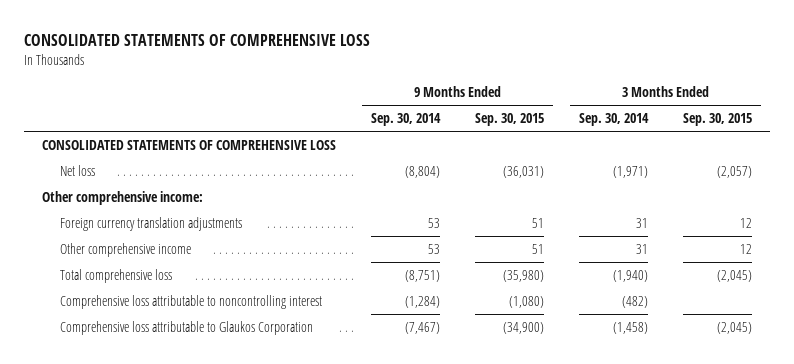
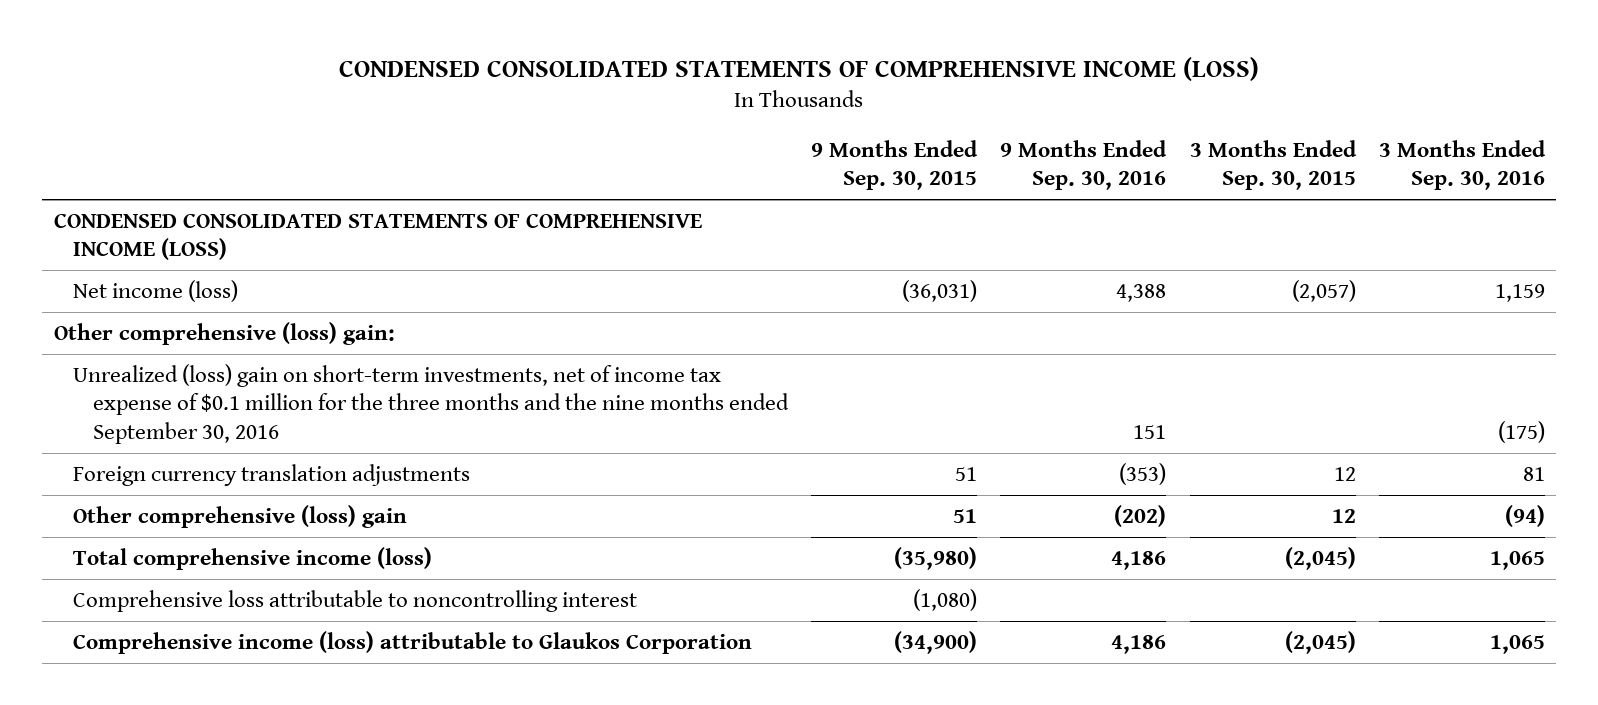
- CONSOLIDATED STATEMENTS OF COMPREHENSIVE LOSS
+ CONDENSED CONSOLIDATED STATEMENTS OF COMPREHENSIVE INCOME (LOSS)
- | 9 Months Ended Sep. 30, 2014 | 9 Months Ended Sep. 30, 2015 | 3 Months Ended Sep. 30, 2014 | 3 Months Ended Sep. 30, 2015
+ | 9 Months Ended Sep. 30, 2015 | 9 Months Ended Sep. 30, 2016 | 3 Months Ended Sep. 30, 2015 | 3 Months Ended Sep. 30, 2016
- CONSOLIDATED STATEMENTS OF COMPREHENSIVE LOSS
- Net loss | (8,804) | (36,031) | (1,971) | (2,057)
- Other comprehensive income:
+ CONDENSED CONSOLIDATED STATEMENTS OF COMPREHENSIVE INCOME (LOSS)
+ Net income (loss) | (36,031) | 4,388 | (2,057) | 1,159
+ Other comprehensive (loss) gain:
+ Unrealized (loss) gain on short-term investments, net of income tax expense of $0.1 million for the three months and the nine months ended September 30, 2016 | | 151 | | (175)
- Other comprehensive income | 53 | 51 | 31 | 12
- Total comprehensive loss | (8,751) | (35,980) | (1,940) | (2,045)
+ Other comprehensive (loss) gain | 51 | (202) | 12 | (94)
+ Total comprehensive income (loss) | (35,980) | 4,186 | (2,045) | 1,065
- Comprehensive loss attributable to Glaukos Corporation | (7,467) | (34,900) | (1,458) | (2,045)
+ Comprehensive income (loss) attributable to Glaukos Corporation | (34,900) | 4,186 | (2,045) | 1,065

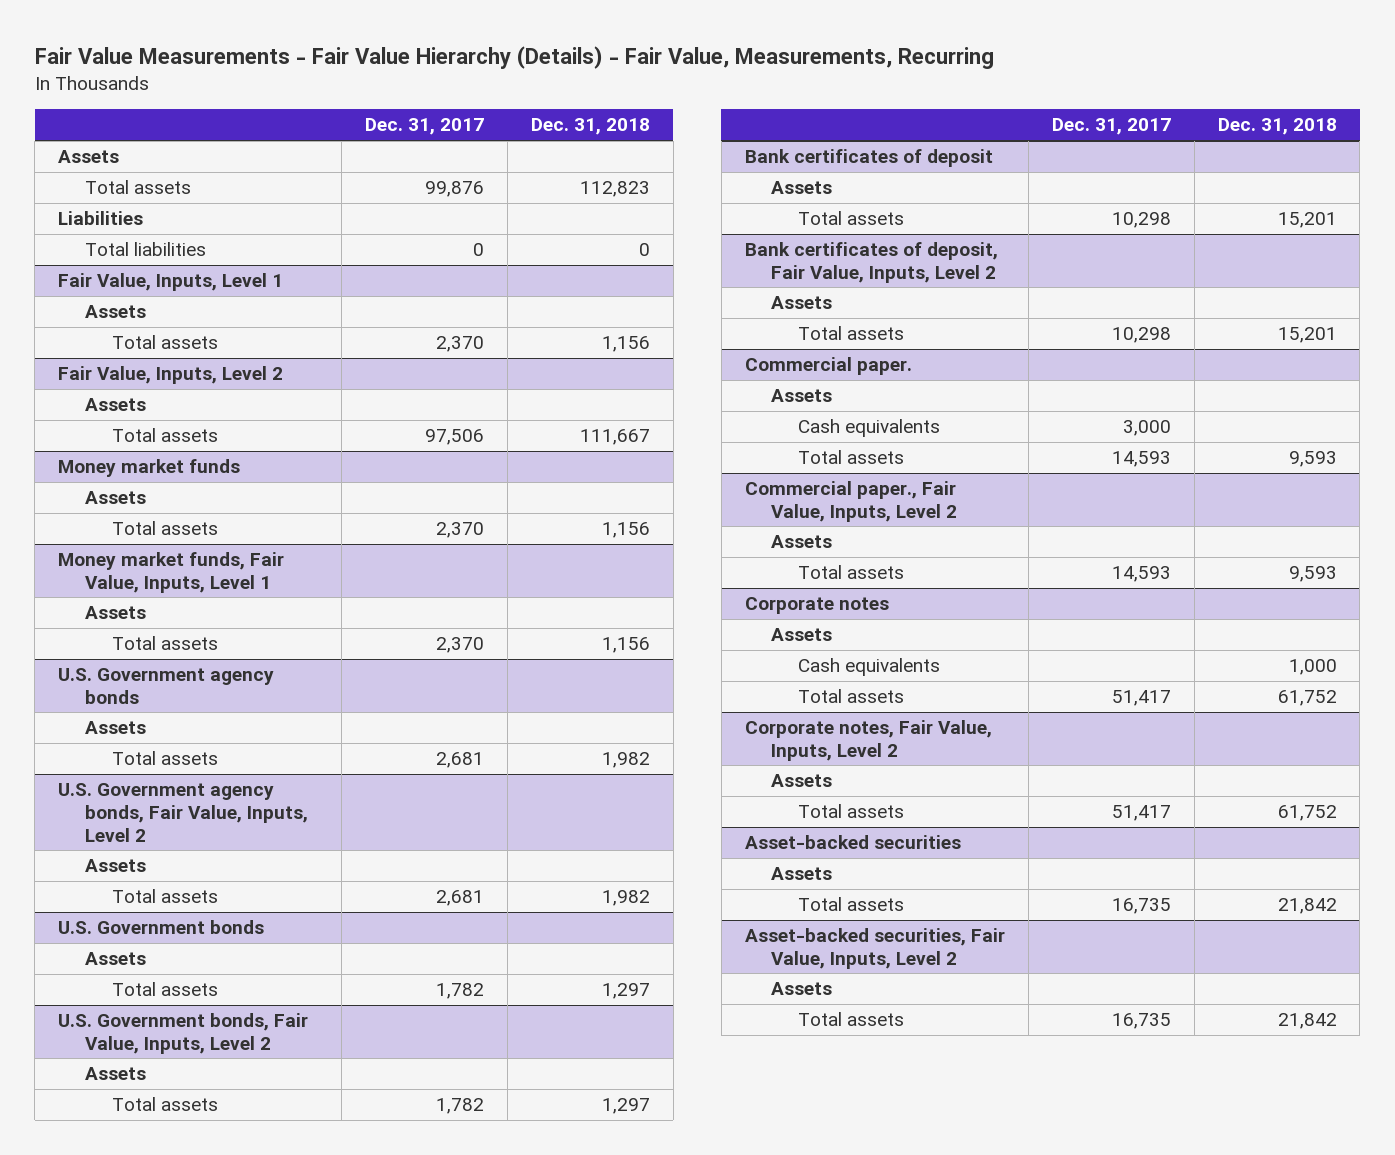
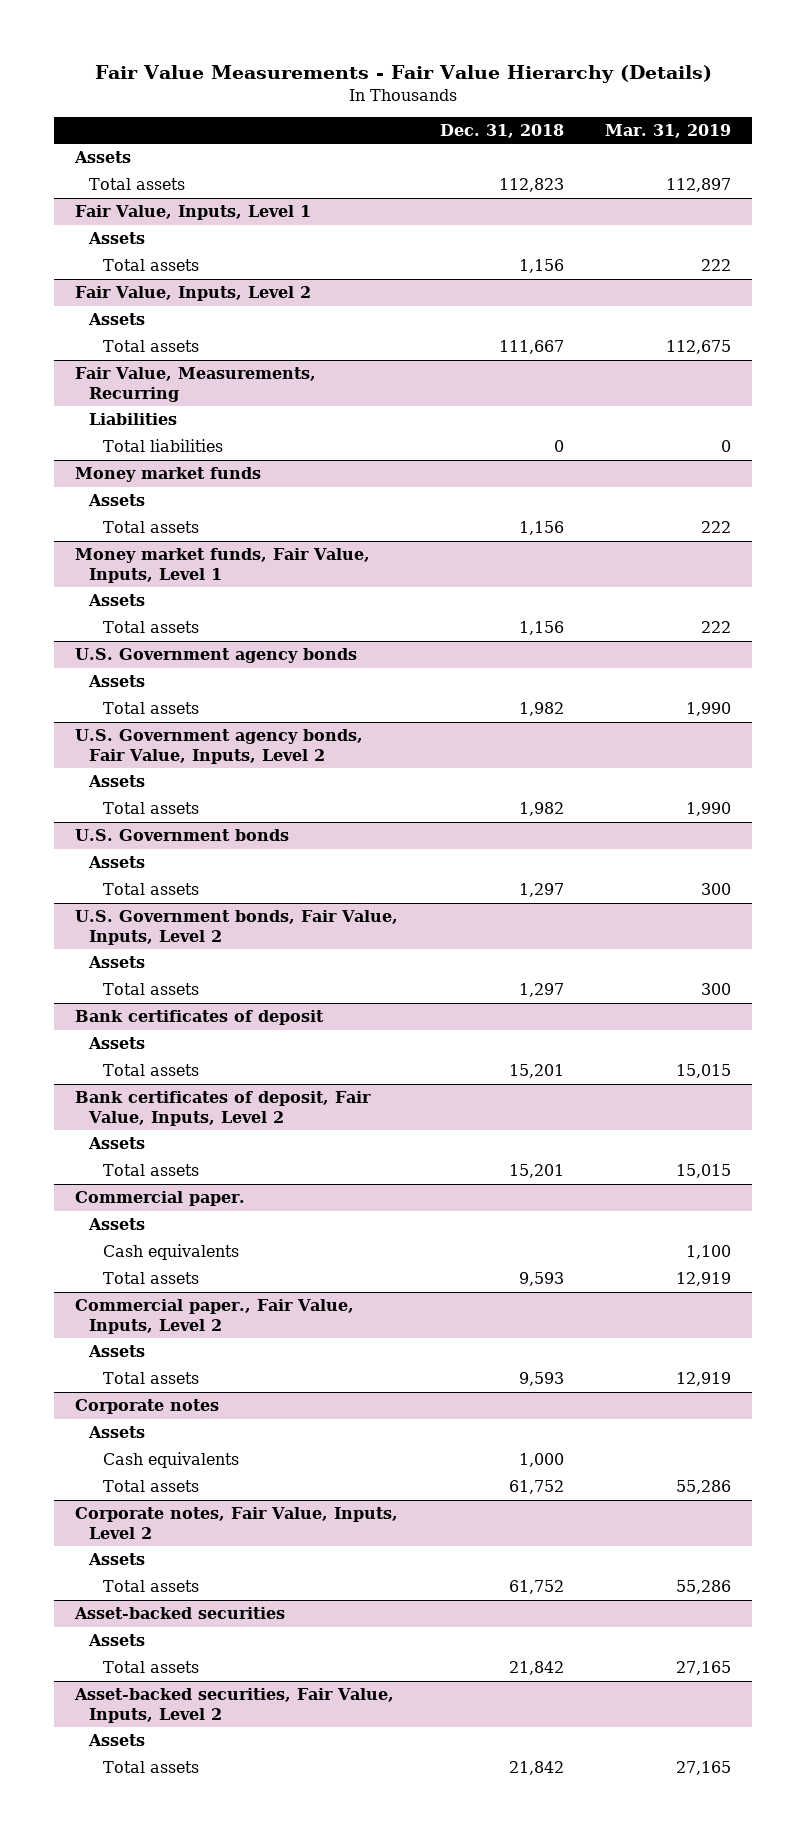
- Fair Value Measurements - Fair Value Hierarchy (Details) - Fair Value, Measurements, Recurring
+ Fair Value Measurements - Fair Value Hierarchy (Details)
- | Dec. 31, 2017 | Dec. 31, 2018
+ | Dec. 31, 2018 | Mar. 31, 2019
- Liabilities
- Total liabilities | 0 | 0
+ Fair Value, Measurements, Recurring
+ Liabilities
+ Total liabilities | 0 | 0

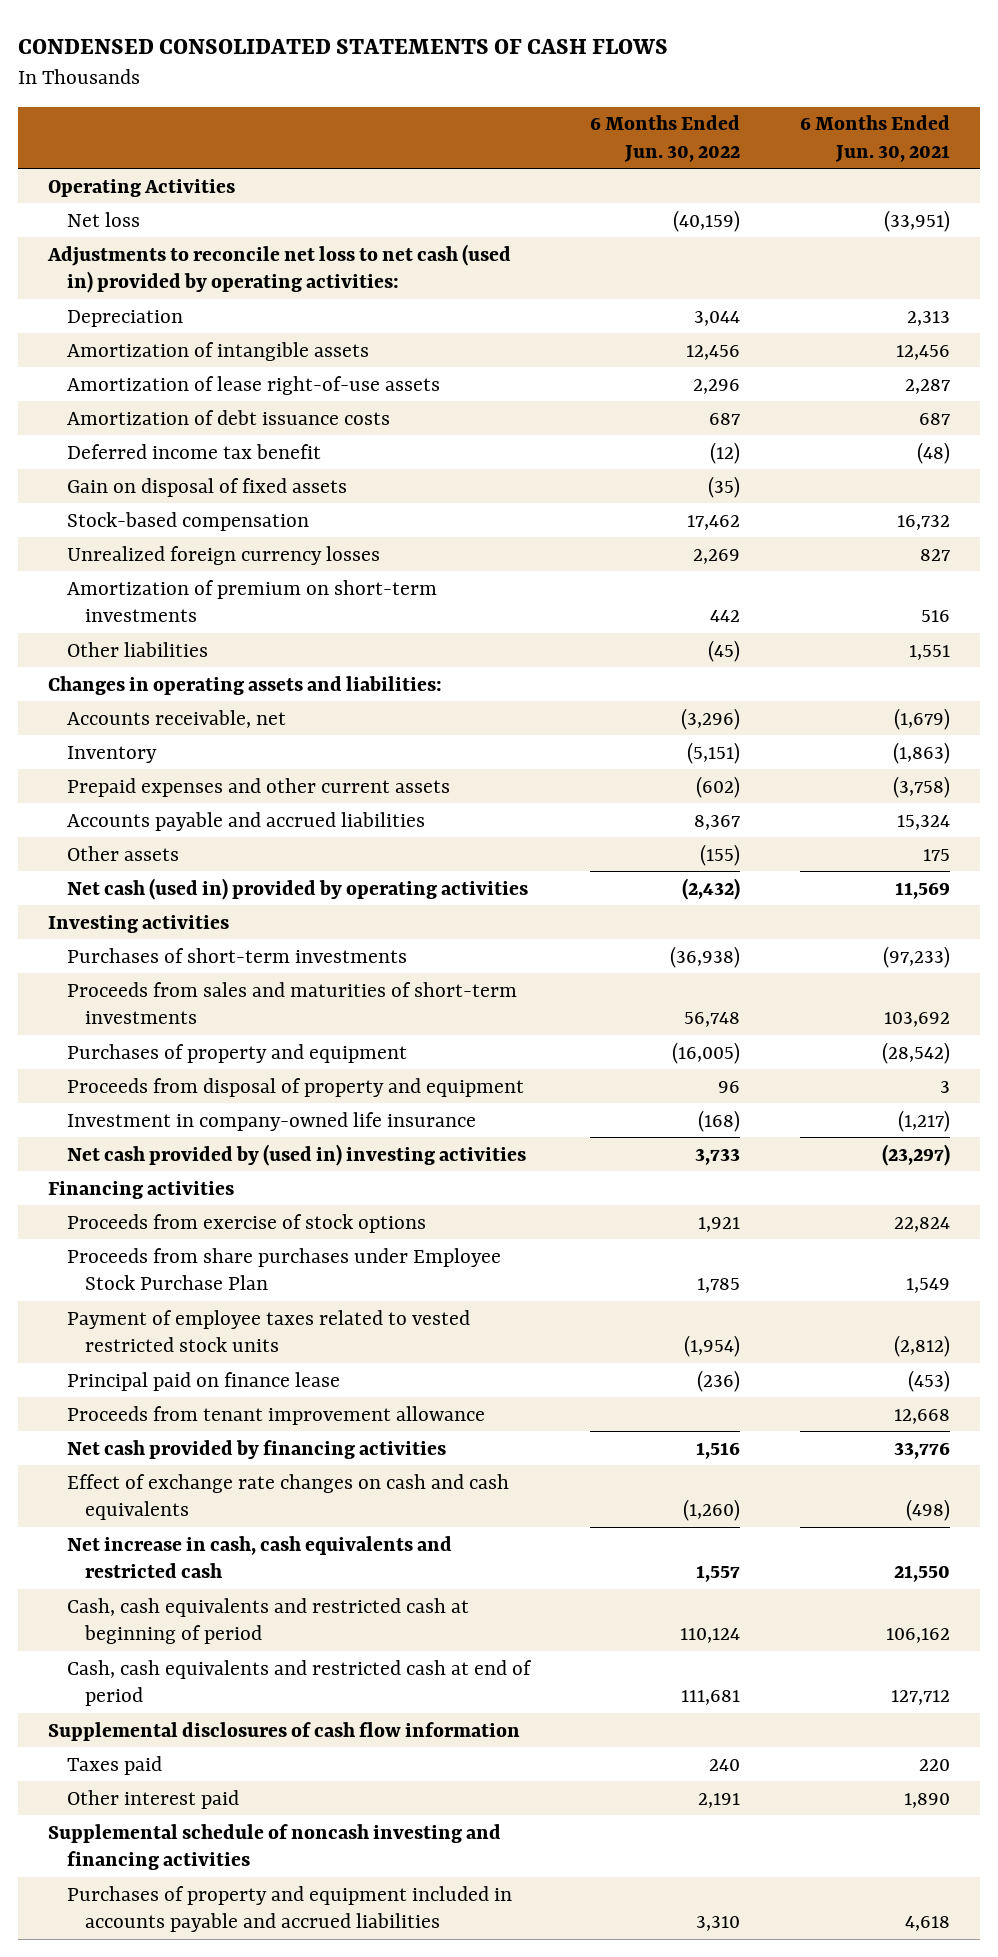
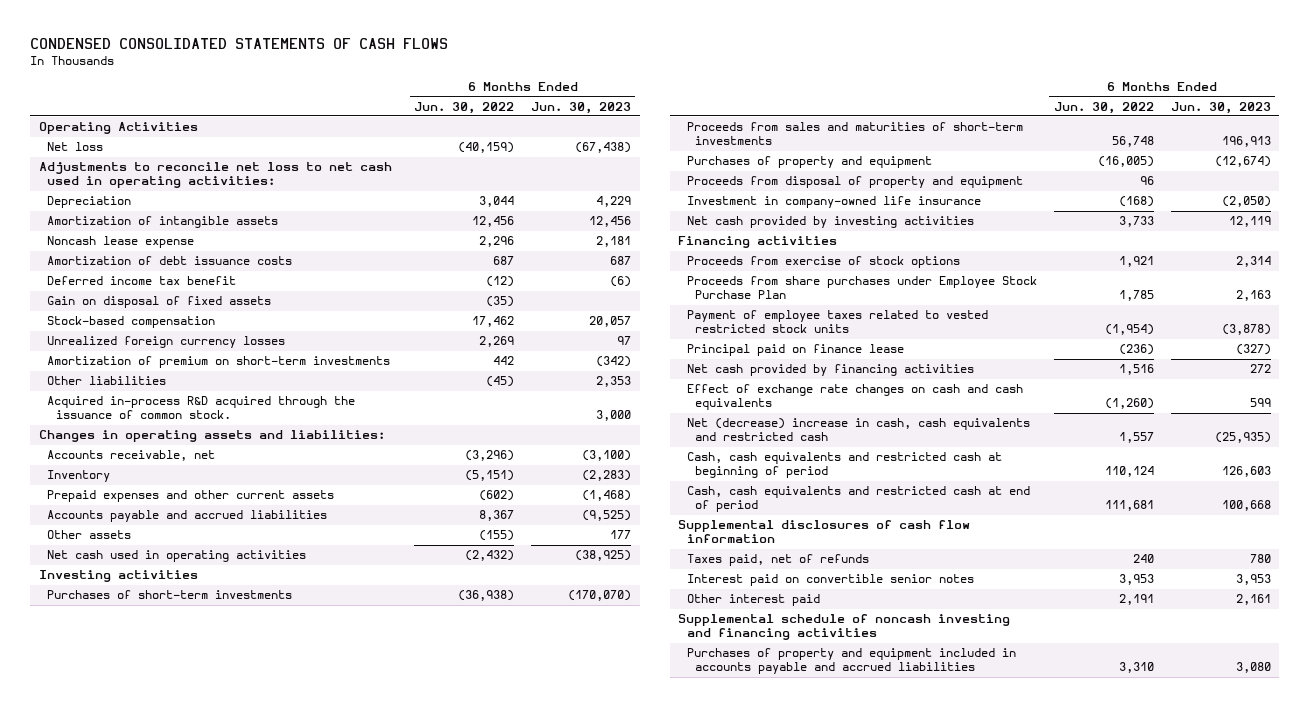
- | 6 Months Ended Jun. 30, 2022 | 6 Months Ended Jun. 30, 2021
+ | 6 Months Ended Jun. 30, 2022 | 6 Months Ended Jun. 30, 2023
- Adjustments to reconcile net loss to net cash (used in) provided by operating activities:
+ Adjustments to reconcile net loss to net cash used in operating activities:
- Amortization of lease right-of-use assets | 2,296 | 2,287
+ Noncash lease expense | 2,296 | 2,181
+ Acquired in-process R&D acquired through the issuance of common stock. | | 3,000
- Net cash (used in) provided by operating activities | (2,432) | 11,569
+ Net cash used in operating activities | (2,432) | (38,925)
- Net cash provided by (used in) investing activities | 3,733 | (23,297)
+ Net cash provided by investing activities | 3,733 | 12,119
- Proceeds from tenant improvement allowance | | 12,668
- Net increase in cash, cash equivalents and restricted cash | 1,557 | 21,550
+ Net (decrease) increase in cash, cash equivalents and restricted cash | 1,557 | (25,935)
- Taxes paid | 240 | 220
+ Taxes paid, net of refunds | 240 | 780
+ Interest paid on convertible senior notes | 3,953 | 3,953

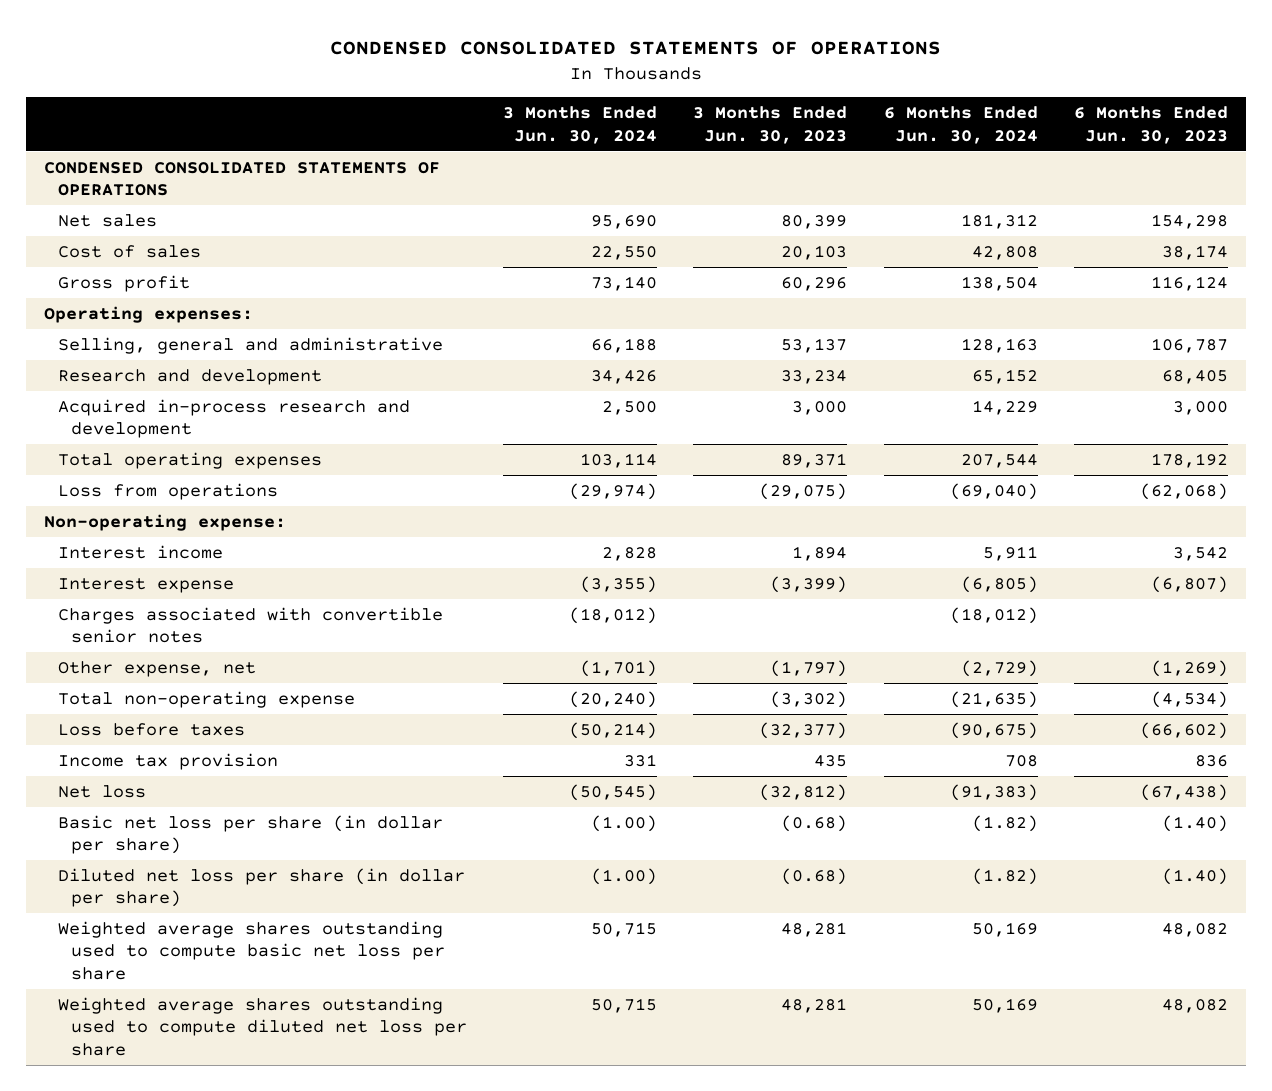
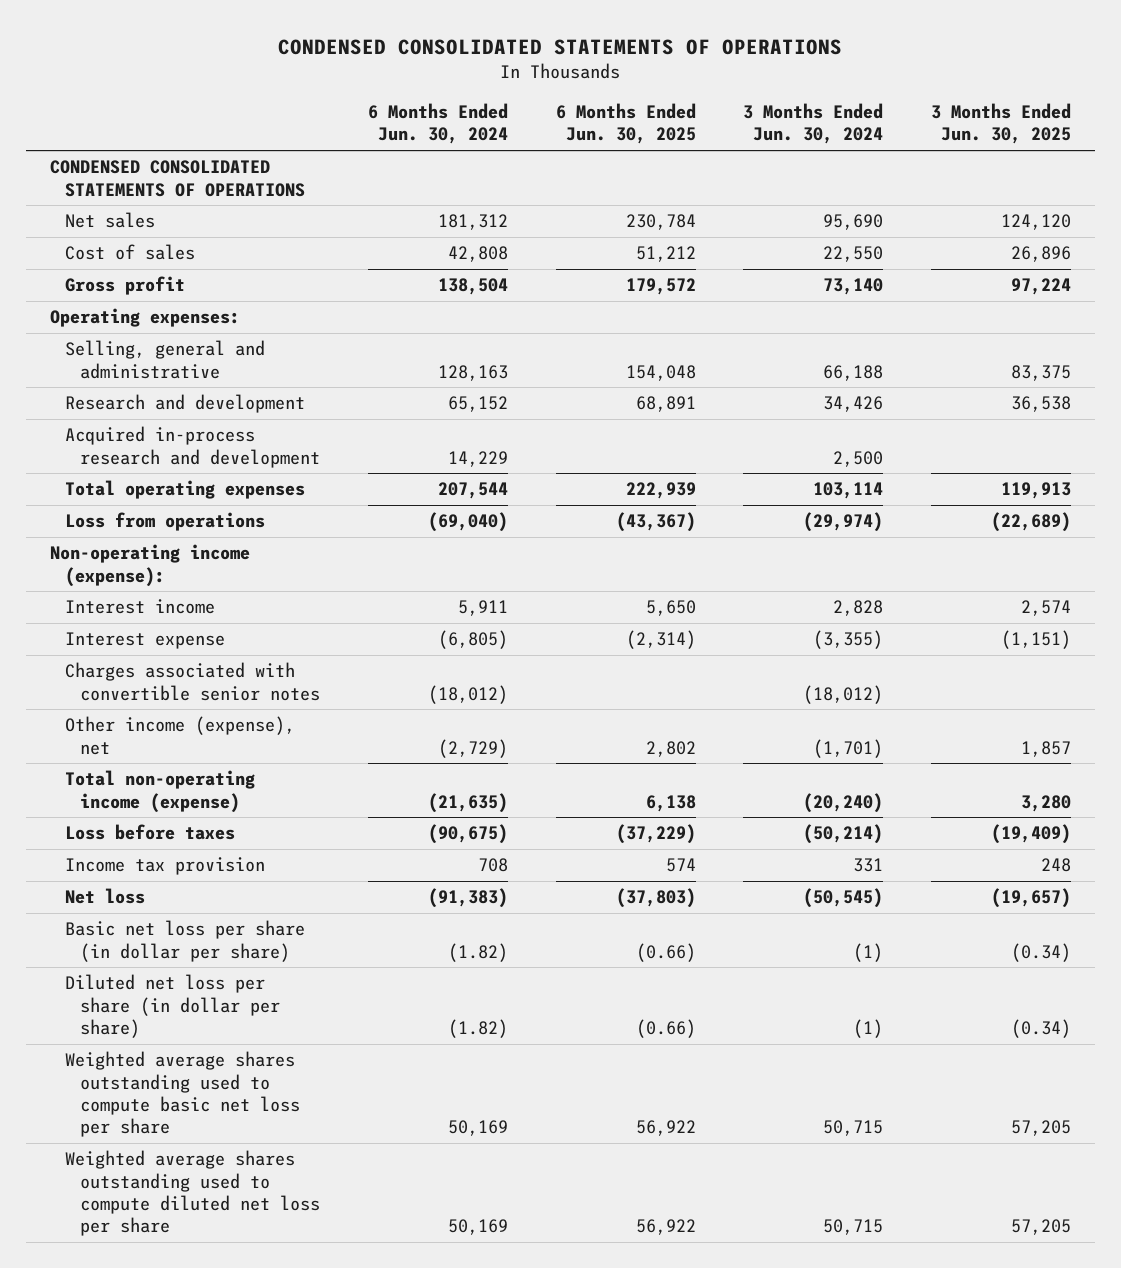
- | 3 Months Ended Jun. 30, 2024 | 3 Months Ended Jun. 30, 2023 | 6 Months Ended Jun. 30, 2024 | 6 Months Ended Jun. 30, 2023
+ | 6 Months Ended Jun. 30, 2024 | 6 Months Ended Jun. 30, 2025 | 3 Months Ended Jun. 30, 2024 | 3 Months Ended Jun. 30, 2025
- Non-operating expense:
+ Non-operating income (expense):
- Other expense, net | (1,701) | (1,797) | (2,729) | (1,269)
- Total non-operating expense | (20,240) | (3,302) | (21,635) | (4,534)
+ Other income (expense), net | (2,729) | 2,802 | (1,701) | 1,857
+ Total non-operating income (expense) | (21,635) | 6,138 | (20,240) | 3,280
- Basic net loss per share (in dollar per share) | (1.00) | (0.68) | (1.82) | (1.40)
- Diluted net loss per share (in dollar per share) | (1.00) | (0.68) | (1.82) | (1.40)
+ Basic net loss per share (in dollar per share) | (1.82) | (0.66) | (1) | (0.34)
+ Diluted net loss per share (in dollar per share) | (1.82) | (0.66) | (1) | (0.34)

